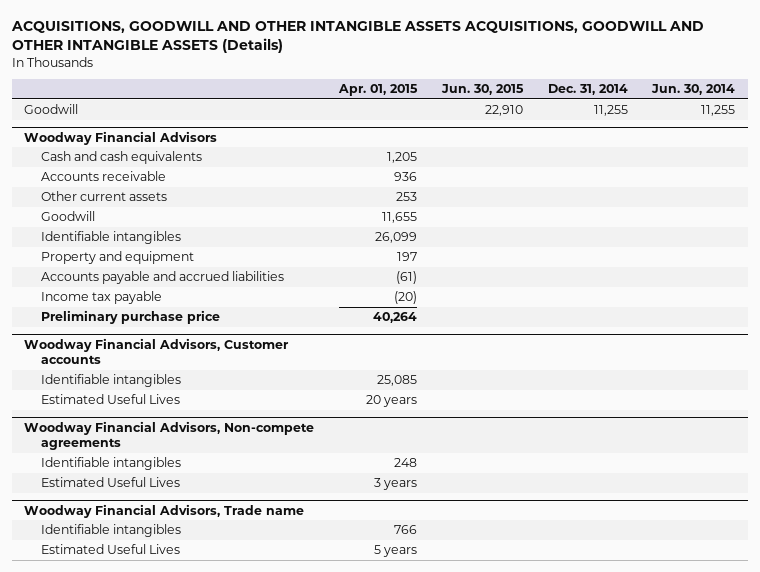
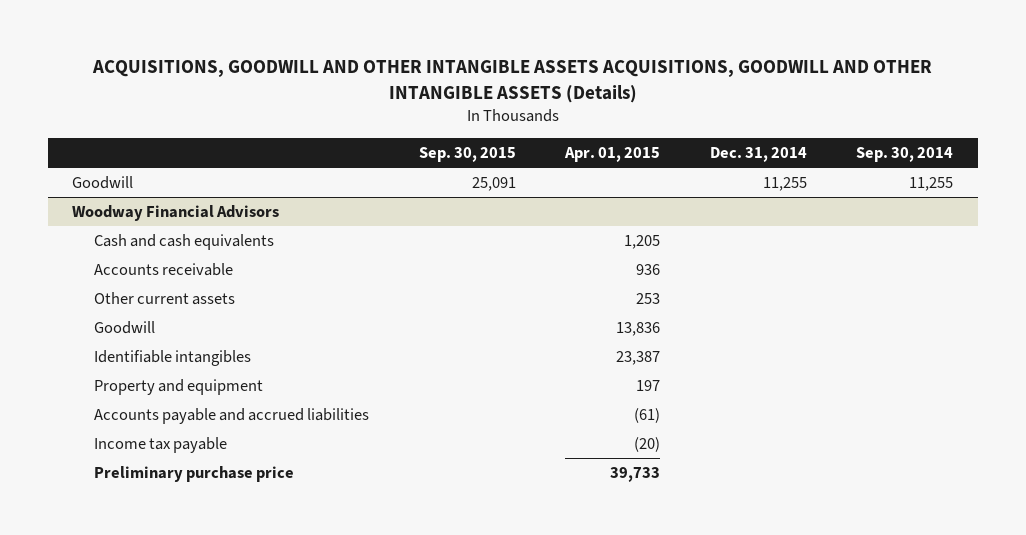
- | Apr. 01, 2015 | Jun. 30, 2015 | Dec. 31, 2014 | Jun. 30, 2014
+ | Sep. 30, 2015 | Apr. 01, 2015 | Dec. 31, 2014 | Sep. 30, 2014
@ Woodway Financial Advisors
- Goodwill | 11,655 | | |
- Identifiable intangibles | 26,099 | | |
+ Goodwill | | 13,836 | |
+ Identifiable intangibles | | 23,387 | |
- Preliminary purchase price | 40,264 | | |
- Woodway Financial Advisors, Customer accounts
- Identifiable intangibles | 25,085 | | |
- Estimated Useful Lives | 20 years | | |
- Woodway Financial Advisors, Non-compete agreements
- Identifiable intangibles | 248 | | |
- Estimated Useful Lives | 3 years | | |
- Woodway Financial Advisors, Trade name
- Identifiable intangibles | 766 | | |
- Estimated Useful Lives | 5 years | | |
@ Woodway Financial Advisors
+ Preliminary purchase price | | 39,733 | |

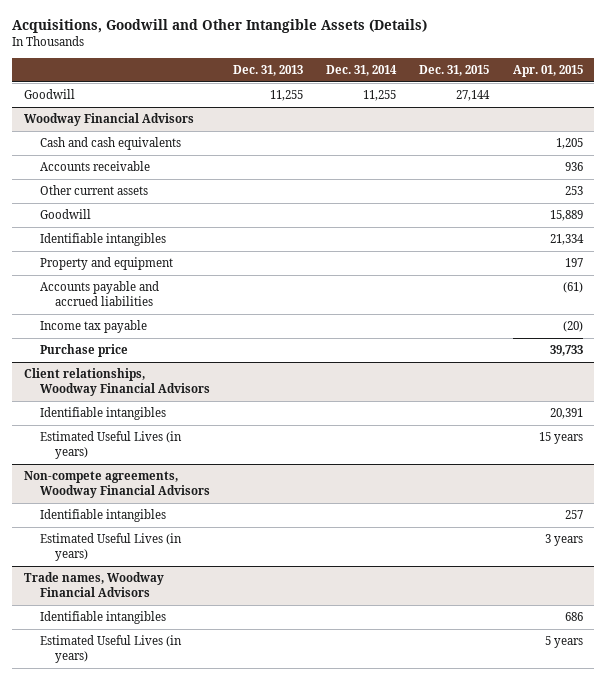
- ACQUISITIONS, GOODWILL AND OTHER INTANGIBLE ASSETS ACQUISITIONS, GOODWILL AND OTHER INTANGIBLE ASSETS (Details)
+ Acquisitions, Goodwill and Other Intangible Assets (Details)
- | Sep. 30, 2015 | Apr. 01, 2015 | Dec. 31, 2014 | Sep. 30, 2014
+ | Dec. 31, 2013 | Dec. 31, 2014 | Dec. 31, 2015 | Apr. 01, 2015
@ Woodway Financial Advisors
- Goodwill | | 13,836 | |
- Identifiable intangibles | | 23,387 | |
+ Goodwill | | | | 15,889
+ Identifiable intangibles | | | | 21,334
- Preliminary purchase price | | 39,733 | |
+ Purchase price | | | | 39,733
+ Client relationships, Woodway Financial Advisors
+ Identifiable intangibles | | | | 20,391
+ Estimated Useful Lives (in years) | | | | 15 years
+ Non-compete agreements, Woodway Financial Advisors
+ Identifiable intangibles | | | | 257
+ Estimated Useful Lives (in years) | | | | 3 years
+ Trade names, Woodway Financial Advisors
+ Identifiable intangibles | | | | 686
+ Estimated Useful Lives (in years) | | | | 5 years

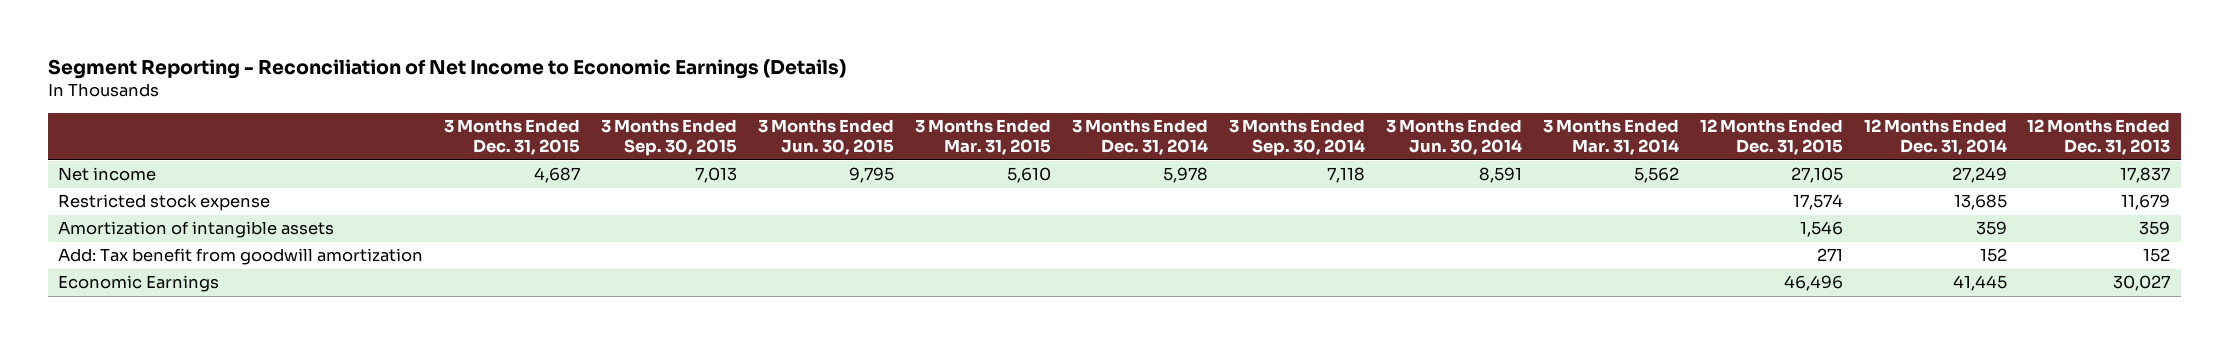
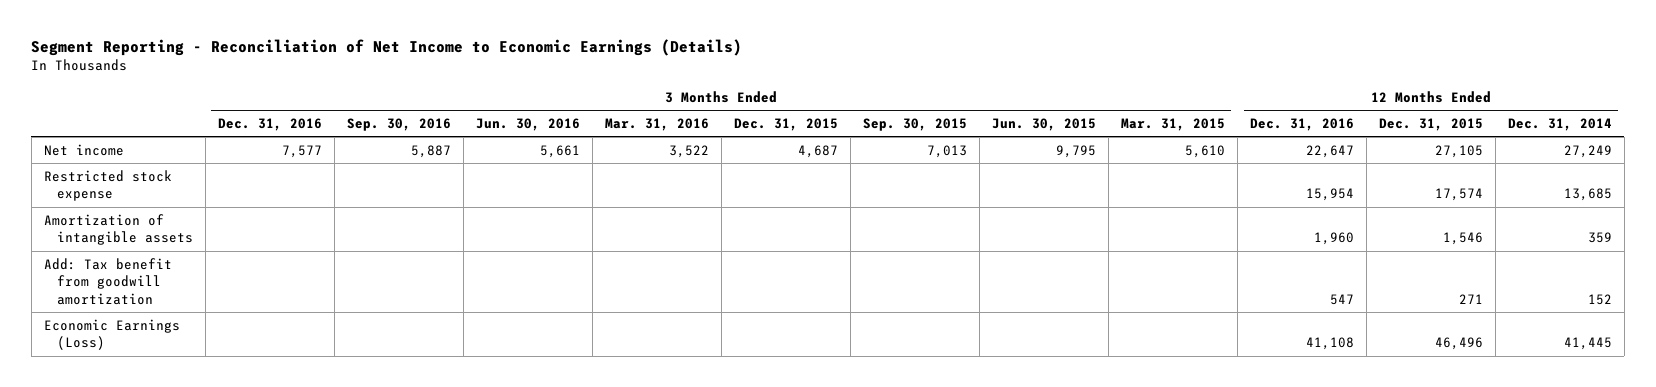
- | 3 Months Ended Dec. 31, 2015 | 3 Months Ended Sep. 30, 2015 | 3 Months Ended Jun. 30, 2015 | 3 Months Ended Mar. 31, 2015 | 3 Months Ended Dec. 31, 2014 | 3 Months Ended Sep. 30, 2014 | 3 Months Ended Jun. 30, 2014 | 3 Months Ended Mar. 31, 2014 | 12 Months Ended Dec. 31, 2015 | 12 Months Ended Dec. 31, 2014 | 12 Months Ended Dec. 31, 2013
+ | 3 Months Ended Dec. 31, 2016 | 3 Months Ended Sep. 30, 2016 | 3 Months Ended Jun. 30, 2016 | 3 Months Ended Mar. 31, 2016 | 3 Months Ended Dec. 31, 2015 | 3 Months Ended Sep. 30, 2015 | 3 Months Ended Jun. 30, 2015 | 3 Months Ended Mar. 31, 2015 | 12 Months Ended Dec. 31, 2016 | 12 Months Ended Dec. 31, 2015 | 12 Months Ended Dec. 31, 2014
- Economic Earnings | | | | | | | | | 46,496 | 41,445 | 30,027
+ Economic Earnings (Loss) | | | | | | | | | 41,108 | 46,496 | 41,445

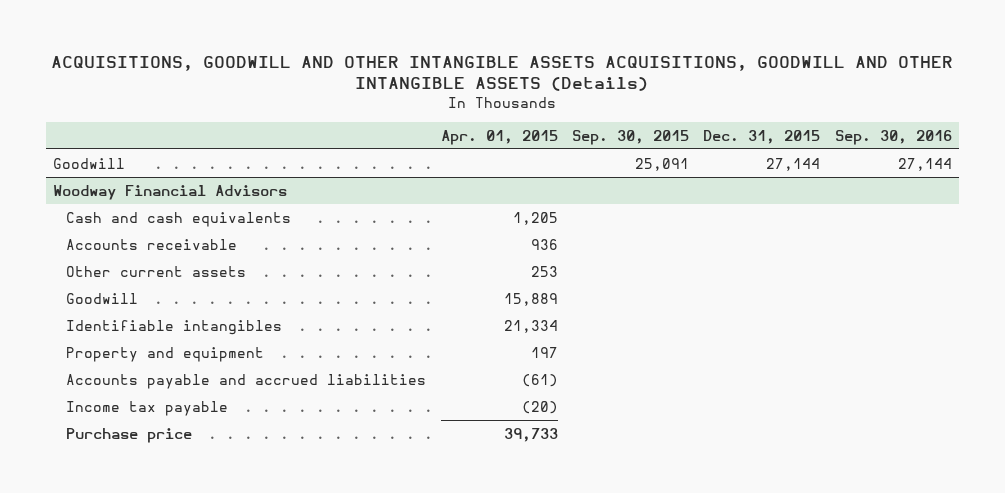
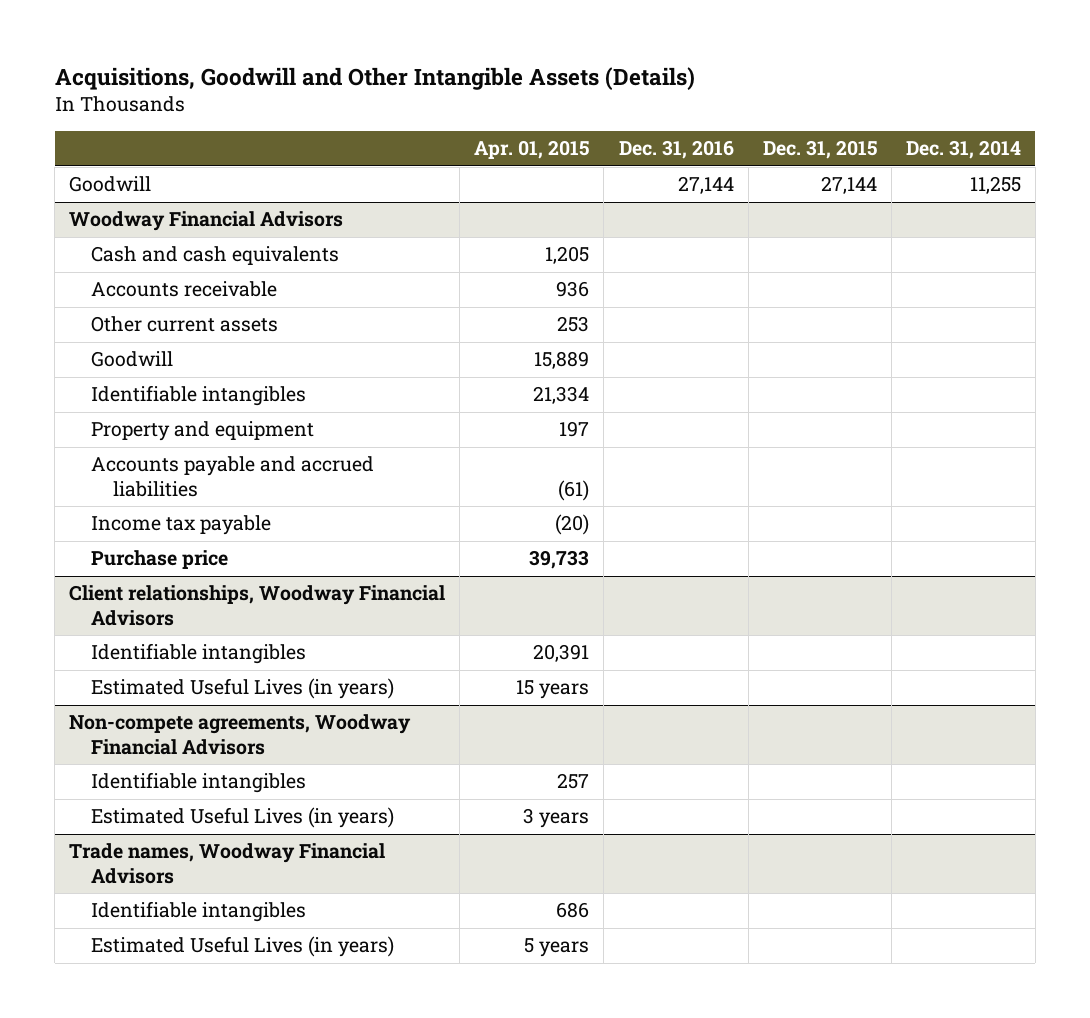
- ACQUISITIONS, GOODWILL AND OTHER INTANGIBLE ASSETS ACQUISITIONS, GOODWILL AND OTHER INTANGIBLE ASSETS (Details)
+ Acquisitions, Goodwill and Other Intangible Assets (Details)
- | Apr. 01, 2015 | Sep. 30, 2015 | Dec. 31, 2015 | Sep. 30, 2016
+ | Apr. 01, 2015 | Dec. 31, 2016 | Dec. 31, 2015 | Dec. 31, 2014
+ Client relationships, Woodway Financial Advisors
+ Identifiable intangibles | 20,391 | | |
+ Estimated Useful Lives (in years) | 15 years | | |
+ Non-compete agreements, Woodway Financial Advisors
+ Identifiable intangibles | 257 | | |
+ Estimated Useful Lives (in years) | 3 years | | |
+ Trade names, Woodway Financial Advisors
+ Identifiable intangibles | 686 | | |
+ Estimated Useful Lives (in years) | 5 years | | |

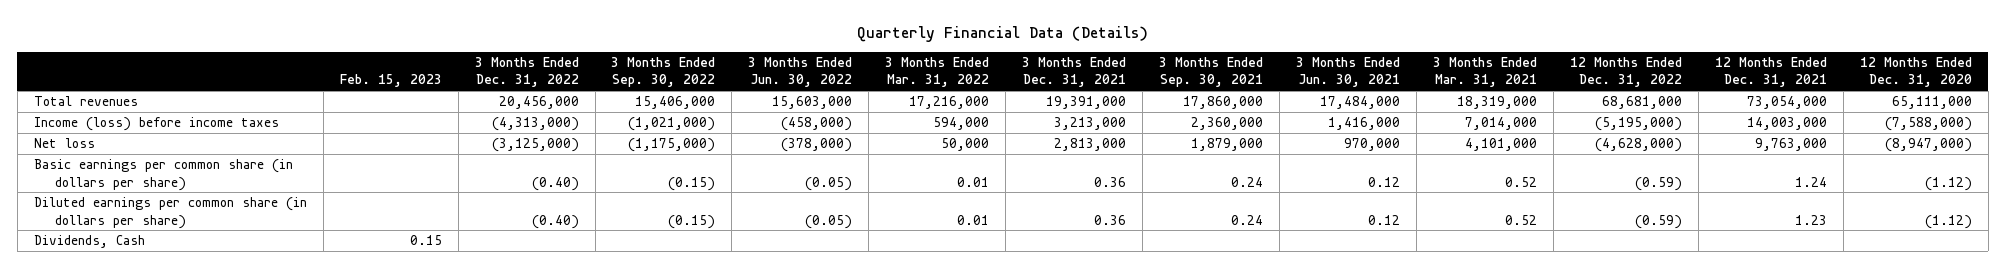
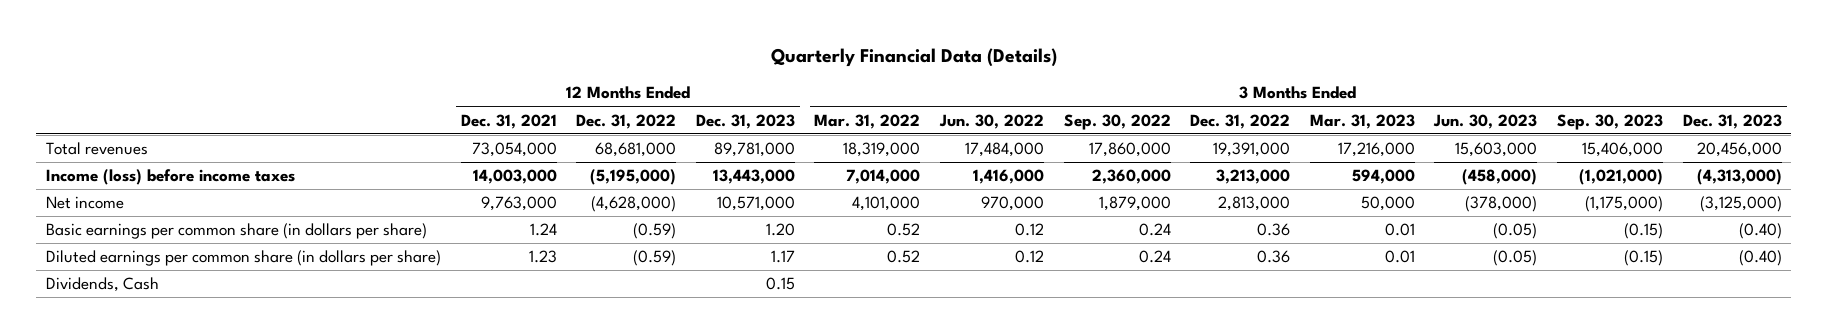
- | Feb. 15, 2023 | 3 Months Ended Dec. 31, 2022 | 3 Months Ended Sep. 30, 2022 | 3 Months Ended Jun. 30, 2022 | 3 Months Ended Mar. 31, 2022 | 3 Months Ended Dec. 31, 2021 | 3 Months Ended Sep. 30, 2021 | 3 Months Ended Jun. 30, 2021 | 3 Months Ended Mar. 31, 2021 | 12 Months Ended Dec. 31, 2022 | 12 Months Ended Dec. 31, 2021 | 12 Months Ended Dec. 31, 2020
+ | 12 Months Ended Dec. 31, 2021 | 12 Months Ended Dec. 31, 2022 | 12 Months Ended Dec. 31, 2023 | 3 Months Ended Mar. 31, 2022 | 3 Months Ended Jun. 30, 2022 | 3 Months Ended Sep. 30, 2022 | 3 Months Ended Dec. 31, 2022 | 3 Months Ended Mar. 31, 2023 | 3 Months Ended Jun. 30, 2023 | 3 Months Ended Sep. 30, 2023 | 3 Months Ended Dec. 31, 2023
- Total revenues | | 20,456,000 | 15,406,000 | 15,603,000 | 17,216,000 | 19,391,000 | 17,860,000 | 17,484,000 | 18,319,000 | 68,681,000 | 73,054,000 | 65,111,000
- Income (loss) before income taxes | | (4,313,000) | (1,021,000) | (458,000) | 594,000 | 3,213,000 | 2,360,000 | 1,416,000 | 7,014,000 | (5,195,000) | 14,003,000 | (7,588,000)
- Net loss | | (3,125,000) | (1,175,000) | (378,000) | 50,000 | 2,813,000 | 1,879,000 | 970,000 | 4,101,000 | (4,628,000) | 9,763,000 | (8,947,000)
- Basic earnings per common share (in dollars per share) | | (0.40) | (0.15) | (0.05) | 0.01 | 0.36 | 0.24 | 0.12 | 0.52 | (0.59) | 1.24 | (1.12)
- Diluted earnings per common share (in dollars per share) | | (0.40) | (0.15) | (0.05) | 0.01 | 0.36 | 0.24 | 0.12 | 0.52 | (0.59) | 1.23 | (1.12)
+ Total revenues | 73,054,000 | 68,681,000 | 89,781,000 | 18,319,000 | 17,484,000 | 17,860,000 | 19,391,000 | 17,216,000 | 15,603,000 | 15,406,000 | 20,456,000
+ Income (loss) before income taxes | 14,003,000 | (5,195,000) | 13,443,000 | 7,014,000 | 1,416,000 | 2,360,000 | 3,213,000 | 594,000 | (458,000) | (1,021,000) | (4,313,000)
+ Net income | 9,763,000 | (4,628,000) | 10,571,000 | 4,101,000 | 970,000 | 1,879,000 | 2,813,000 | 50,000 | (378,000) | (1,175,000) | (3,125,000)
+ Basic earnings per common share (in dollars per share) | 1.24 | (0.59) | 1.20 | 0.52 | 0.12 | 0.24 | 0.36 | 0.01 | (0.05) | (0.15) | (0.40)
+ Diluted earnings per common share (in dollars per share) | 1.23 | (0.59) | 1.17 | 0.52 | 0.12 | 0.24 | 0.36 | 0.01 | (0.05) | (0.15) | (0.40)

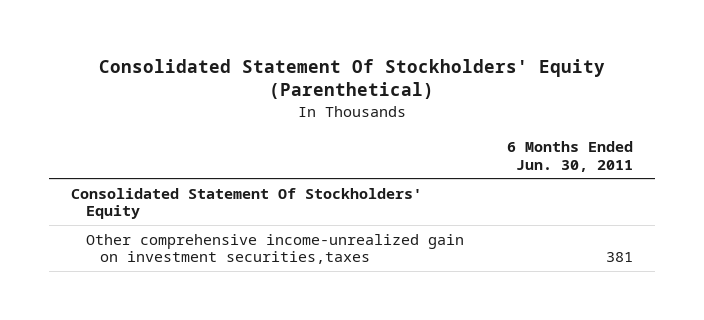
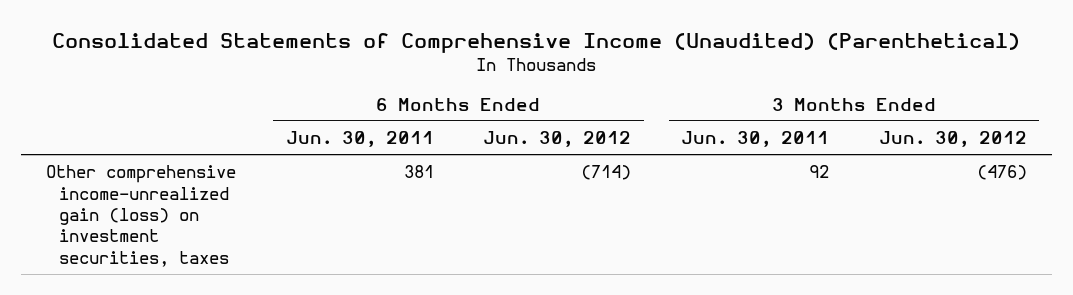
- Consolidated Statement Of Stockholders' Equity (Parenthetical)
+ Consolidated Statements of Comprehensive Income (Unaudited) (Parenthetical)
- | 6 Months Ended Jun. 30, 2011
+ | 6 Months Ended Jun. 30, 2011 | 6 Months Ended Jun. 30, 2012 | 3 Months Ended Jun. 30, 2011 | 3 Months Ended Jun. 30, 2012
- Consolidated Statement Of Stockholders' Equity
- Other comprehensive income-unrealized gain on investment securities,taxes | 381
+ Other comprehensive income-unrealized gain (loss) on investment securities, taxes | 381 | (714) | 92 | (476)

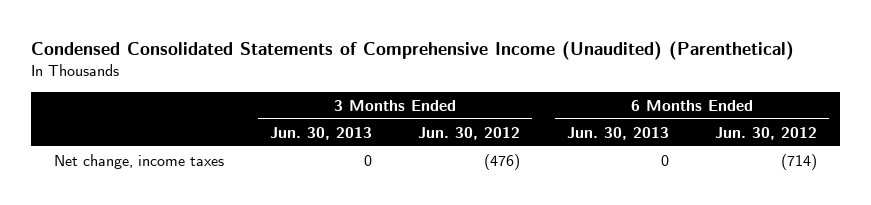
- Consolidated Statements of Comprehensive Income (Unaudited) (Parenthetical)
+ Condensed Consolidated Statements of Comprehensive Income (Unaudited) (Parenthetical)
- | 6 Months Ended Jun. 30, 2011 | 6 Months Ended Jun. 30, 2012 | 3 Months Ended Jun. 30, 2011 | 3 Months Ended Jun. 30, 2012
+ | 3 Months Ended Jun. 30, 2013 | 3 Months Ended Jun. 30, 2012 | 6 Months Ended Jun. 30, 2013 | 6 Months Ended Jun. 30, 2012
- Other comprehensive income-unrealized gain (loss) on investment securities, taxes | 381 | (714) | 92 | (476)
+ Net change, income taxes | 0 | (476) | 0 | (714)

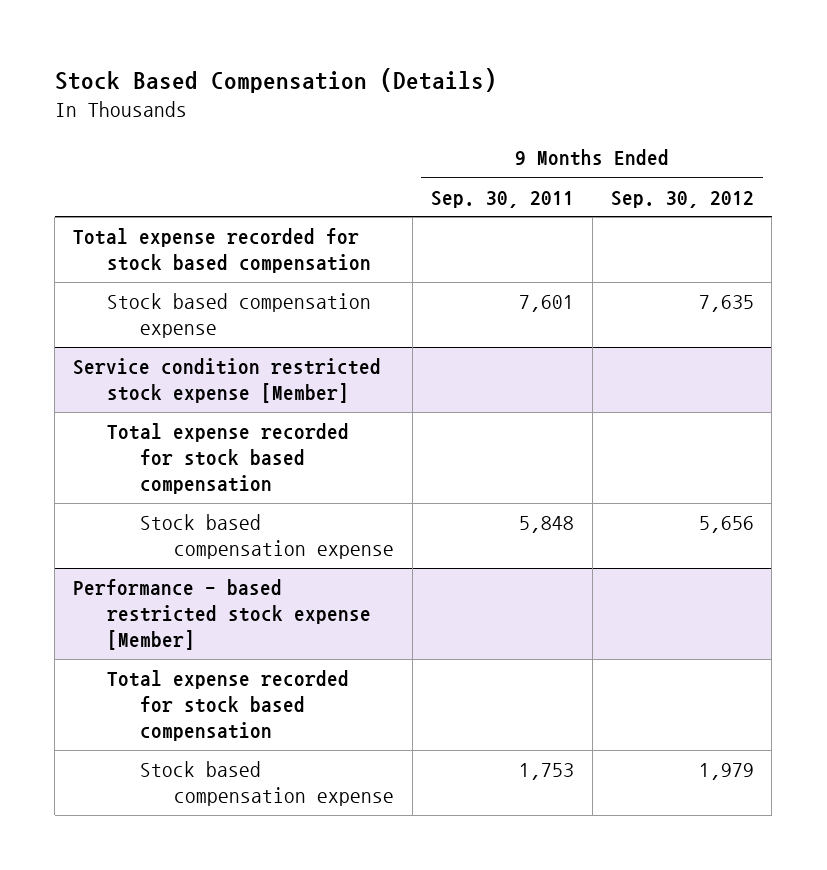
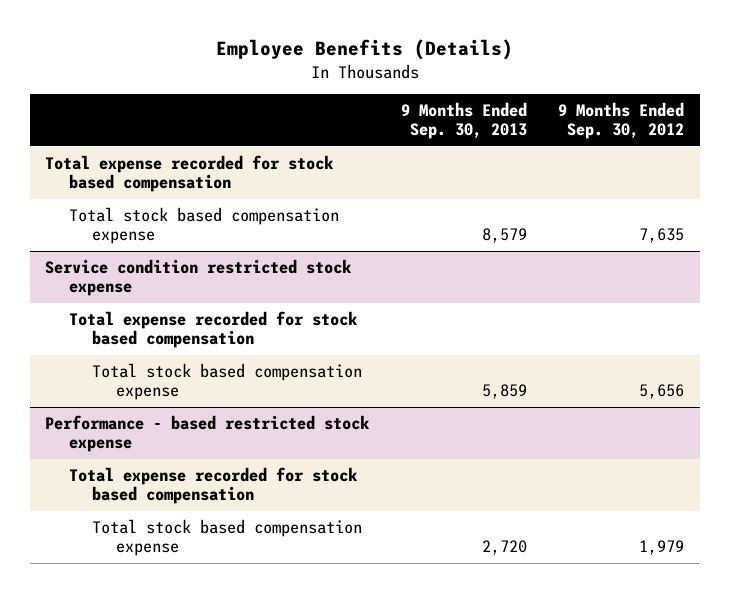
- Stock Based Compensation (Details)
+ Employee Benefits (Details)
- | 9 Months Ended Sep. 30, 2011 | 9 Months Ended Sep. 30, 2012
+ | 9 Months Ended Sep. 30, 2013 | 9 Months Ended Sep. 30, 2012
- Stock based compensation expense | 7,601 | 7,635
- Service condition restricted stock expense [Member]
+ Total stock based compensation expense | 8,579 | 7,635
+ Service condition restricted stock expense
- Stock based compensation expense | 5,848 | 5,656
- Performance - based restricted stock expense [Member]
+ Total stock based compensation expense | 5,859 | 5,656
+ Performance - based restricted stock expense
- Stock based compensation expense | 1,753 | 1,979
+ Total stock based compensation expense | 2,720 | 1,979

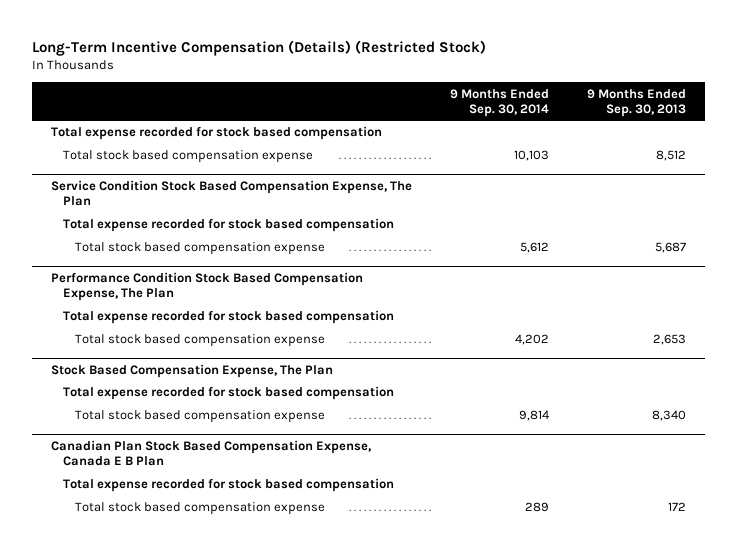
- Employee Benefits (Details)
+ Long-Term Incentive Compensation (Details) (Restricted Stock)
- | 9 Months Ended Sep. 30, 2013 | 9 Months Ended Sep. 30, 2012
+ | 9 Months Ended Sep. 30, 2014 | 9 Months Ended Sep. 30, 2013
- Total stock based compensation expense | 8,579 | 7,635
- Service condition restricted stock expense
+ Total stock based compensation expense | 10,103 | 8,512
+ Service Condition Stock Based Compensation Expense, The Plan
- Total stock based compensation expense | 5,859 | 5,656
- Performance - based restricted stock expense
+ Total stock based compensation expense | 5,612 | 5,687
+ Performance Condition Stock Based Compensation Expense, The Plan
- Total stock based compensation expense | 2,720 | 1,979
+ Total stock based compensation expense | 4,202 | 2,653
+ Stock Based Compensation Expense, The Plan
+ Total expense recorded for stock based compensation
+ Total stock based compensation expense | 9,814 | 8,340
+ Canadian Plan Stock Based Compensation Expense, Canada E B Plan
+ Total expense recorded for stock based compensation
+ Total stock based compensation expense | 289 | 172

